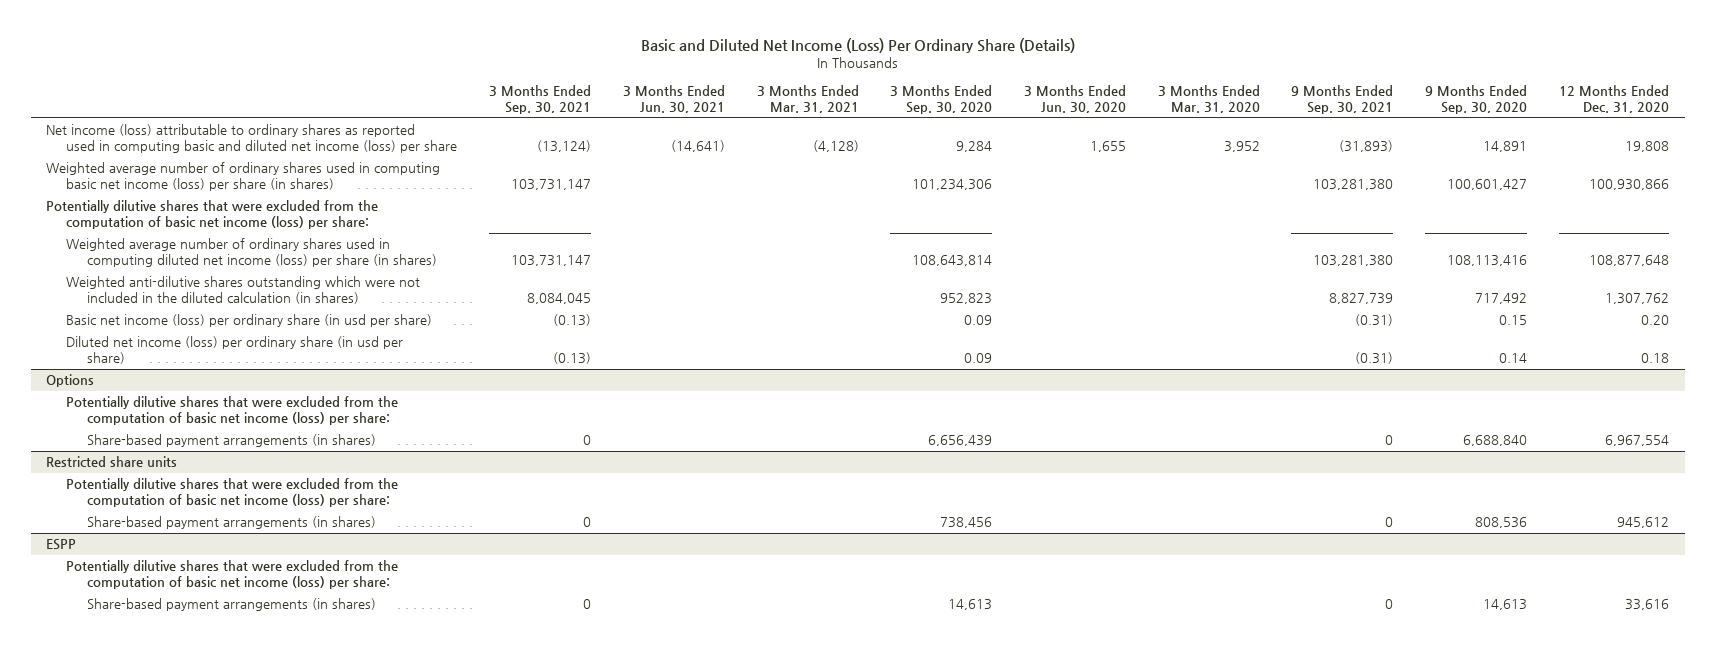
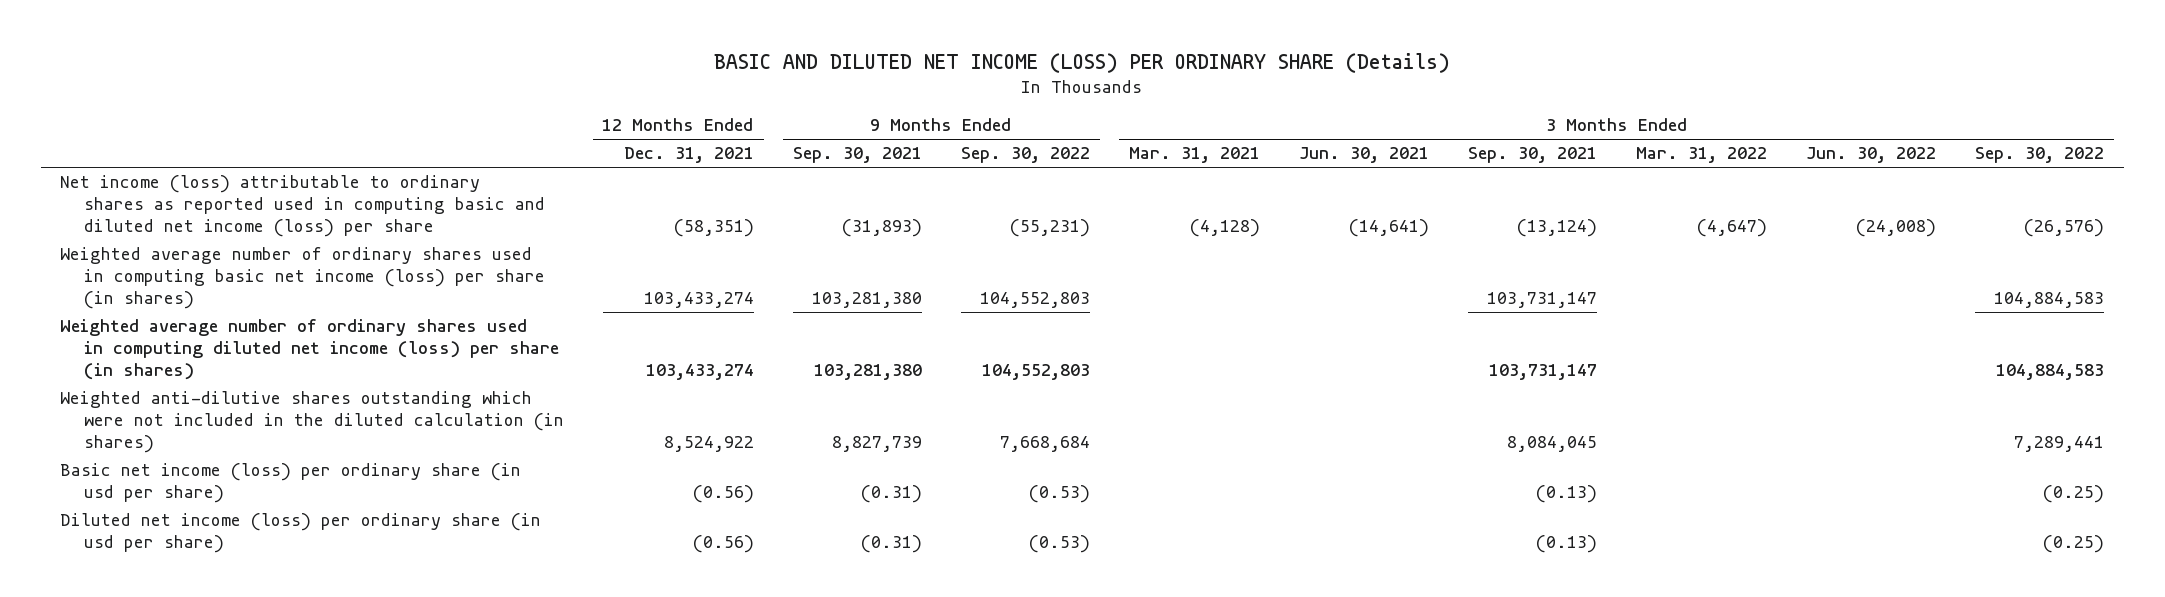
- Basic and Diluted Net Income (Loss) Per Ordinary Share (Details)
+ BASIC AND DILUTED NET INCOME (LOSS) PER ORDINARY SHARE (Details)
- | 3 Months Ended Sep. 30, 2021 | 3 Months Ended Jun. 30, 2021 | 3 Months Ended Mar. 31, 2021 | 3 Months Ended Sep. 30, 2020 | 3 Months Ended Jun. 30, 2020 | 3 Months Ended Mar. 31, 2020 | 9 Months Ended Sep. 30, 2021 | 9 Months Ended Sep. 30, 2020 | 12 Months Ended Dec. 31, 2020
+ | 12 Months Ended Dec. 31, 2021 | 9 Months Ended Sep. 30, 2021 | 9 Months Ended Sep. 30, 2022 | 3 Months Ended Mar. 31, 2021 | 3 Months Ended Jun. 30, 2021 | 3 Months Ended Sep. 30, 2021 | 3 Months Ended Mar. 31, 2022 | 3 Months Ended Jun. 30, 2022 | 3 Months Ended Sep. 30, 2022
- Potentially dilutive shares that were excluded from the computation of basic net income (loss) per share:
- Options
- Potentially dilutive shares that were excluded from the computation of basic net income (loss) per share:
- Share-based payment arrangements (in shares) | 0 | | | 6,656,439 | | | 0 | 6,688,840 | 6,967,554
- Restricted share units
- Potentially dilutive shares that were excluded from the computation of basic net income (loss) per share:
- Share-based payment arrangements (in shares) | 0 | | | 738,456 | | | 0 | 808,536 | 945,612
- ESPP
- Potentially dilutive shares that were excluded from the computation of basic net income (loss) per share:
- Share-based payment arrangements (in shares) | 0 | | | 14,613 | | | 0 | 14,613 | 33,616

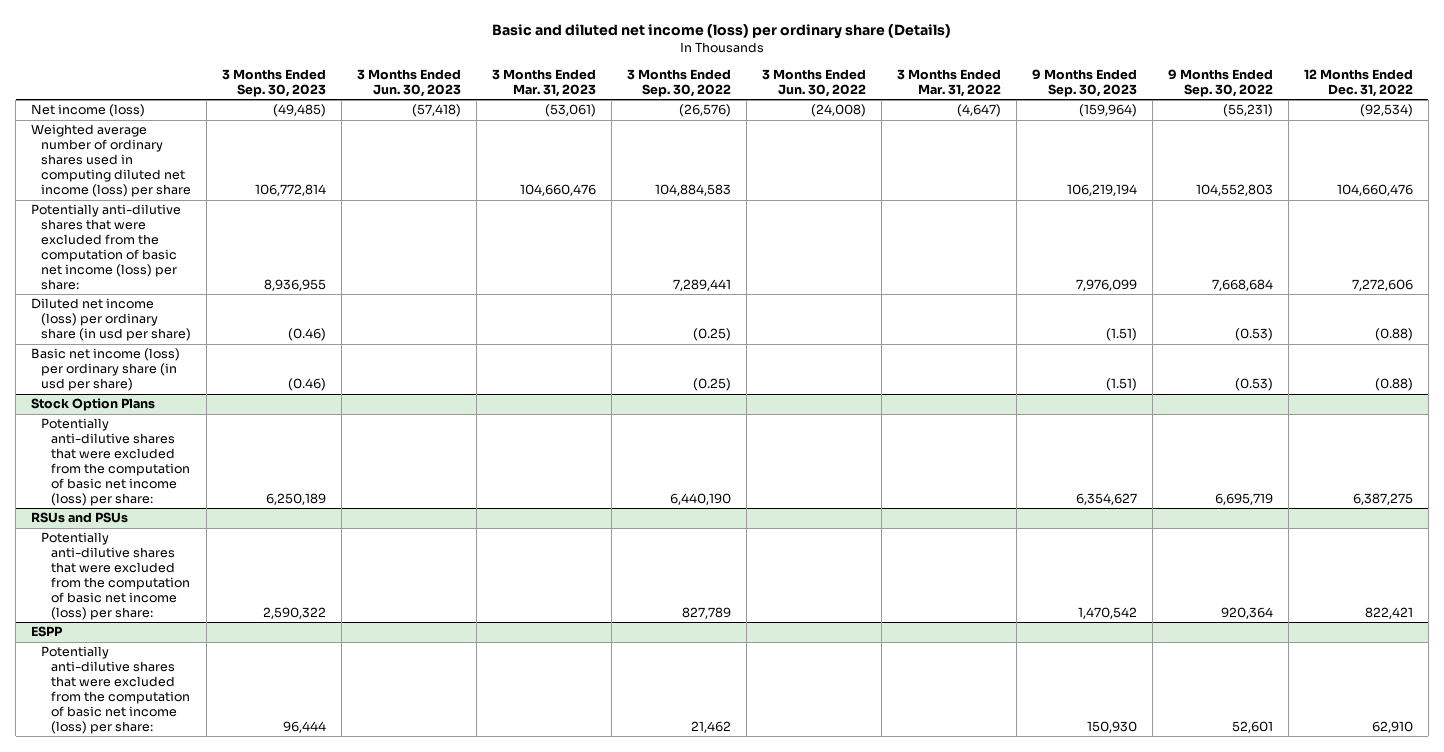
- BASIC AND DILUTED NET INCOME (LOSS) PER ORDINARY SHARE (Details)
+ Basic and diluted net income (loss) per ordinary share (Details)
- | 12 Months Ended Dec. 31, 2021 | 9 Months Ended Sep. 30, 2021 | 9 Months Ended Sep. 30, 2022 | 3 Months Ended Mar. 31, 2021 | 3 Months Ended Jun. 30, 2021 | 3 Months Ended Sep. 30, 2021 | 3 Months Ended Mar. 31, 2022 | 3 Months Ended Jun. 30, 2022 | 3 Months Ended Sep. 30, 2022
+ | 3 Months Ended Sep. 30, 2023 | 3 Months Ended Jun. 30, 2023 | 3 Months Ended Mar. 31, 2023 | 3 Months Ended Sep. 30, 2022 | 3 Months Ended Jun. 30, 2022 | 3 Months Ended Mar. 31, 2022 | 9 Months Ended Sep. 30, 2023 | 9 Months Ended Sep. 30, 2022 | 12 Months Ended Dec. 31, 2022
- Net income (loss) attributable to ordinary shares as reported used in computing basic and diluted net income (loss) per share | (58,351) | (31,893) | (55,231) | (4,128) | (14,641) | (13,124) | (4,647) | (24,008) | (26,576)
- Weighted average number of ordinary shares used in computing basic net income (loss) per share (in shares) | 103,433,274 | 103,281,380 | 104,552,803 | | | 103,731,147 | | | 104,884,583
- Weighted average number of ordinary shares used in computing diluted net income (loss) per share (in shares) | 103,433,274 | 103,281,380 | 104,552,803 | | | 103,731,147 | | | 104,884,583
- Weighted anti-dilutive shares outstanding which were not included in the diluted calculation (in shares) | 8,524,922 | 8,827,739 | 7,668,684 | | | 8,084,045 | | | 7,289,441
+ Net income (loss) | (49,485) | (57,418) | (53,061) | (26,576) | (24,008) | (4,647) | (159,964) | (55,231) | (92,534)
+ Weighted average number of ordinary shares used in computing diluted net income (loss) per share | 106,772,814 | | 104,660,476 | 104,884,583 | | | 106,219,194 | 104,552,803 | 104,660,476
+ Potentially anti-dilutive shares that were excluded from the computation of basic net income (loss) per share: | 8,936,955 | | | 7,289,441 | | | 7,976,099 | 7,668,684 | 7,272,606
moved down: Basic net income (loss) per ordinary share (in usd per share) | (0.46) | | | (0.25) | | | (1.51) | (0.53) | (0.88)
+ Stock Option Plans
+ Potentially anti-dilutive shares that were excluded from the computation of basic net income (loss) per share: | 6,250,189 | | | 6,440,190 | | | 6,354,627 | 6,695,719 | 6,387,275
+ RSUs and PSUs
+ Potentially anti-dilutive shares that were excluded from the computation of basic net income (loss) per share: | 2,590,322 | | | 827,789 | | | 1,470,542 | 920,364 | 822,421
+ ESPP
+ Potentially anti-dilutive shares that were excluded from the computation of basic net income (loss) per share: | 96,444 | | | 21,462 | | | 150,930 | 52,601 | 62,910

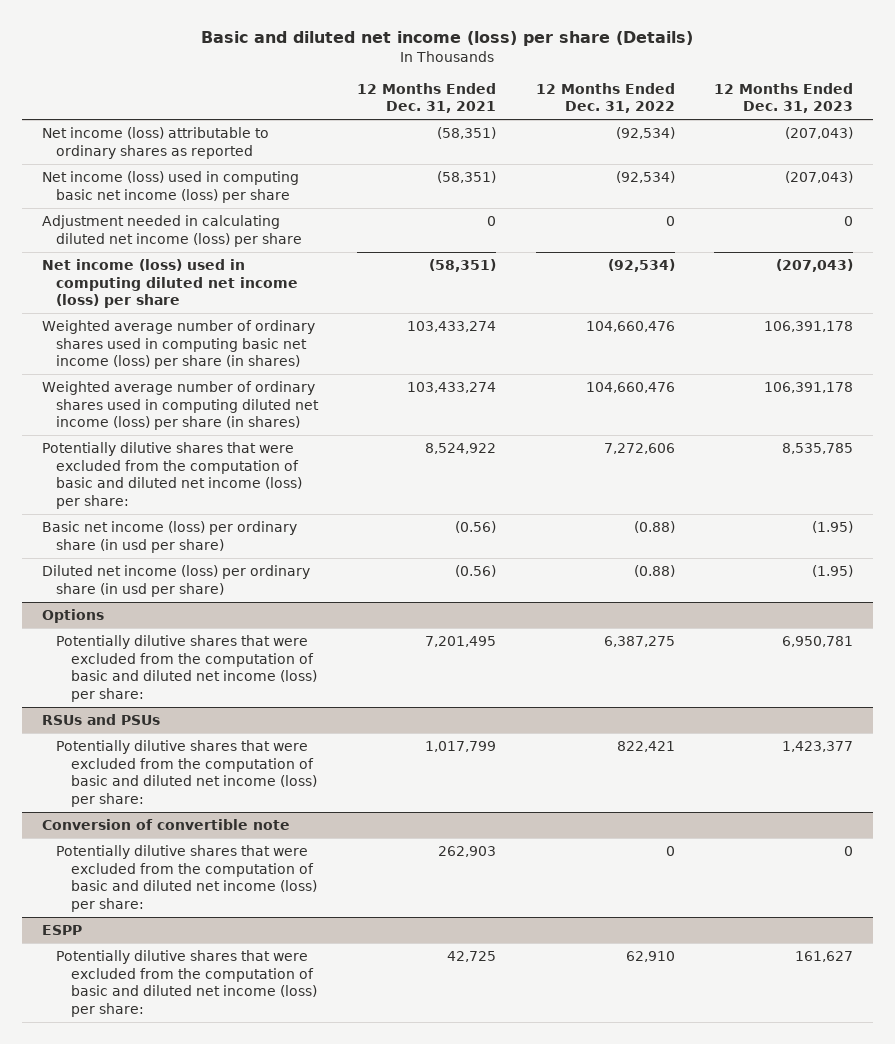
- Basic and diluted net income (loss) per ordinary share (Details)
+ Basic and diluted net income (loss) per share (Details)
- | 3 Months Ended Sep. 30, 2023 | 3 Months Ended Jun. 30, 2023 | 3 Months Ended Mar. 31, 2023 | 3 Months Ended Sep. 30, 2022 | 3 Months Ended Jun. 30, 2022 | 3 Months Ended Mar. 31, 2022 | 9 Months Ended Sep. 30, 2023 | 9 Months Ended Sep. 30, 2022 | 12 Months Ended Dec. 31, 2022
+ | 12 Months Ended Dec. 31, 2021 | 12 Months Ended Dec. 31, 2022 | 12 Months Ended Dec. 31, 2023
- Net income (loss) | (49,485) | (57,418) | (53,061) | (26,576) | (24,008) | (4,647) | (159,964) | (55,231) | (92,534)
- Weighted average number of ordinary shares used in computing diluted net income (loss) per share | 106,772,814 | | 104,660,476 | 104,884,583 | | | 106,219,194 | 104,552,803 | 104,660,476
- Potentially anti-dilutive shares that were excluded from the computation of basic net income (loss) per share: | 8,936,955 | | | 7,289,441 | | | 7,976,099 | 7,668,684 | 7,272,606
+ Net income (loss) attributable to ordinary shares as reported | (58,351) | (92,534) | (207,043)
+ Net income (loss) used in computing basic net income (loss) per share | (58,351) | (92,534) | (207,043)
+ Adjustment needed in calculating diluted net income (loss) per share | 0 | 0 | 0
+ Net income (loss) used in computing diluted net income (loss) per share | (58,351) | (92,534) | (207,043)
+ Weighted average number of ordinary shares used in computing basic net income (loss) per share (in shares) | 103,433,274 | 104,660,476 | 106,391,178
+ Weighted average number of ordinary shares used in computing diluted net income (loss) per share (in shares) | 103,433,274 | 104,660,476 | 106,391,178
+ Potentially dilutive shares that were excluded from the computation of basic and diluted net income (loss) per share: | 8,524,922 | 7,272,606 | 8,535,785
- Stock Option Plans
- Potentially anti-dilutive shares that were excluded from the computation of basic net income (loss) per share: | 6,250,189 | | | 6,440,190 | | | 6,354,627 | 6,695,719 | 6,387,275
moved down: Diluted net income (loss) per ordinary share (in usd per share) | (0.56) | (0.88) | (1.95)
+ Options
+ Potentially dilutive shares that were excluded from the computation of basic and diluted net income (loss) per share: | 7,201,495 | 6,387,275 | 6,950,781
@ RSUs and PSUs
- Potentially anti-dilutive shares that were excluded from the computation of basic net income (loss) per share: | 2,590,322 | | | 827,789 | | | 1,470,542 | 920,364 | 822,421
+ Potentially dilutive shares that were excluded from the computation of basic and diluted net income (loss) per share: | 1,017,799 | 822,421 | 1,423,377
+ Conversion of convertible note
+ Potentially dilutive shares that were excluded from the computation of basic and diluted net income (loss) per share: | 262,903 | 0 | 0
@ ESPP
- Potentially anti-dilutive shares that were excluded from the computation of basic net income (loss) per share: | 96,444 | | | 21,462 | | | 150,930 | 52,601 | 62,910
+ Potentially dilutive shares that were excluded from the computation of basic and diluted net income (loss) per share: | 42,725 | 62,910 | 161,627

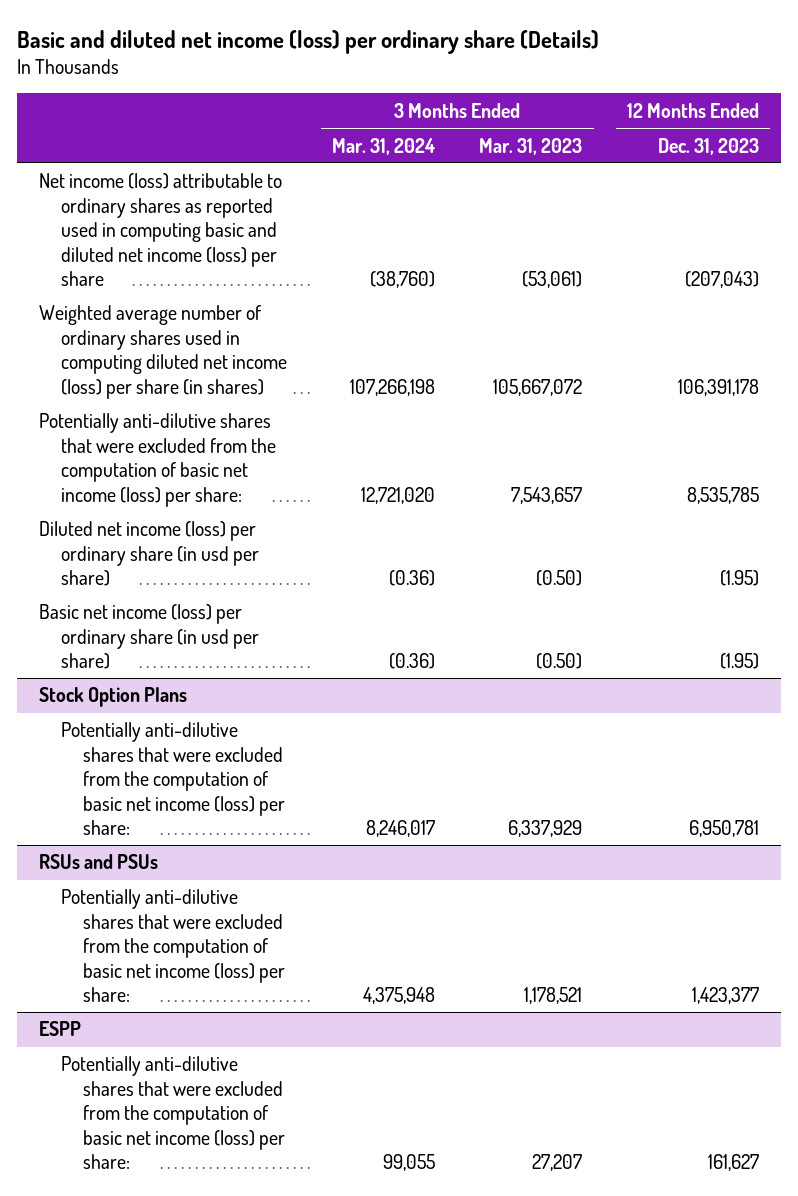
- Basic and diluted net income (loss) per share (Details)
+ Basic and diluted net income (loss) per ordinary share (Details)
- | 12 Months Ended Dec. 31, 2021 | 12 Months Ended Dec. 31, 2022 | 12 Months Ended Dec. 31, 2023
+ | 3 Months Ended Mar. 31, 2024 | 3 Months Ended Mar. 31, 2023 | 12 Months Ended Dec. 31, 2023
- Net income (loss) attributable to ordinary shares as reported | (58,351) | (92,534) | (207,043)
- Net income (loss) used in computing basic net income (loss) per share | (58,351) | (92,534) | (207,043)
- Adjustment needed in calculating diluted net income (loss) per share | 0 | 0 | 0
- Net income (loss) used in computing diluted net income (loss) per share | (58,351) | (92,534) | (207,043)
- Weighted average number of ordinary shares used in computing basic net income (loss) per share (in shares) | 103,433,274 | 104,660,476 | 106,391,178
+ Net income (loss) attributable to ordinary shares as reported used in computing basic and diluted net income (loss) per share | (38,760) | (53,061) | (207,043)
- Potentially dilutive shares that were excluded from the computation of basic and diluted net income (loss) per share: | 8,524,922 | 7,272,606 | 8,535,785
+ Potentially anti-dilutive shares that were excluded from the computation of basic net income (loss) per share: | 12,721,020 | 7,543,657 | 8,535,785
- Options
- Potentially dilutive shares that were excluded from the computation of basic and diluted net income (loss) per share: | 7,201,495 | 6,387,275 | 6,950,781
moved down: Basic net income (loss) per ordinary share (in usd per share) | (0.36) | (0.50) | (1.95)
+ Stock Option Plans
+ Potentially anti-dilutive shares that were excluded from the computation of basic net income (loss) per share: | 8,246,017 | 6,337,929 | 6,950,781
@ RSUs and PSUs
- Potentially dilutive shares that were excluded from the computation of basic and diluted net income (loss) per share: | 1,017,799 | 822,421 | 1,423,377
- Conversion of convertible note
- Potentially dilutive shares that were excluded from the computation of basic and diluted net income (loss) per share: | 262,903 | 0 | 0
@ RSUs and PSUs
+ Potentially anti-dilutive shares that were excluded from the computation of basic net income (loss) per share: | 4,375,948 | 1,178,521 | 1,423,377
@ ESPP
- Potentially dilutive shares that were excluded from the computation of basic and diluted net income (loss) per share: | 42,725 | 62,910 | 161,627
+ Potentially anti-dilutive shares that were excluded from the computation of basic net income (loss) per share: | 99,055 | 27,207 | 161,627

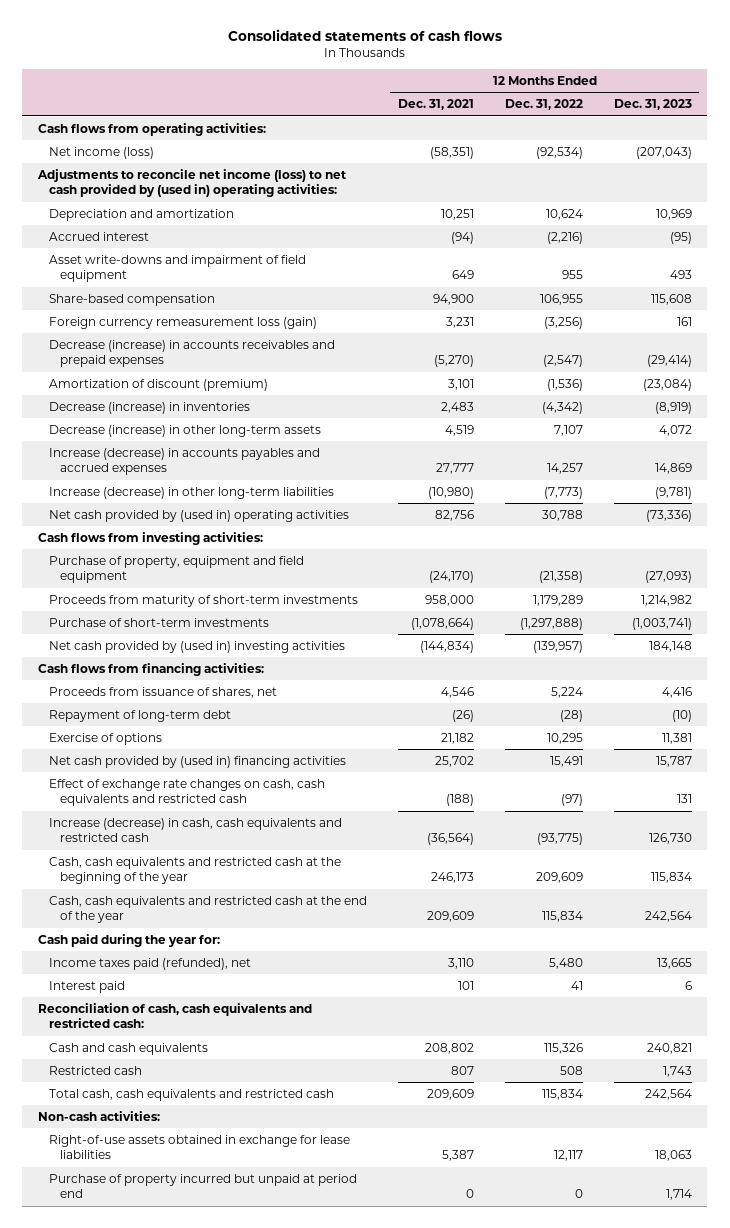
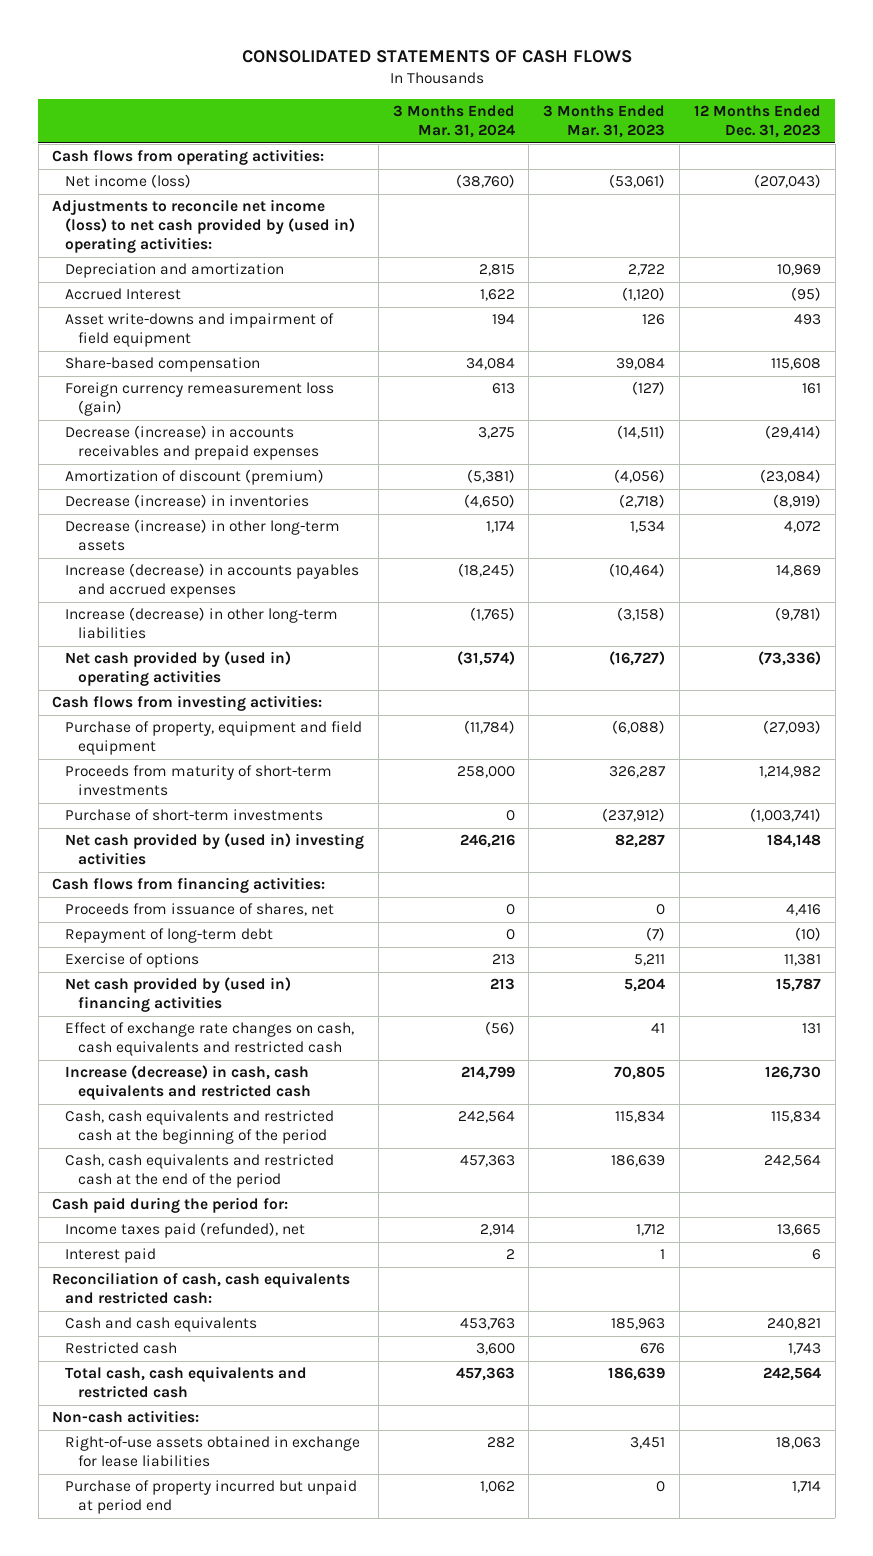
- Consolidated statements of cash flows
+ CONSOLIDATED STATEMENTS OF CASH FLOWS
- | 12 Months Ended Dec. 31, 2021 | 12 Months Ended Dec. 31, 2022 | 12 Months Ended Dec. 31, 2023
+ | 3 Months Ended Mar. 31, 2024 | 3 Months Ended Mar. 31, 2023 | 12 Months Ended Dec. 31, 2023
- Accrued interest | (94) | (2,216) | (95)
+ Accrued Interest | 1,622 | (1,120) | (95)
- Cash, cash equivalents and restricted cash at the beginning of the year | 246,173 | 209,609 | 115,834
- Cash, cash equivalents and restricted cash at the end of the year | 209,609 | 115,834 | 242,564
- Cash paid during the year for:
+ Cash, cash equivalents and restricted cash at the beginning of the period | 242,564 | 115,834 | 115,834
+ Cash, cash equivalents and restricted cash at the end of the period | 457,363 | 186,639 | 242,564
+ Cash paid during the period for:

